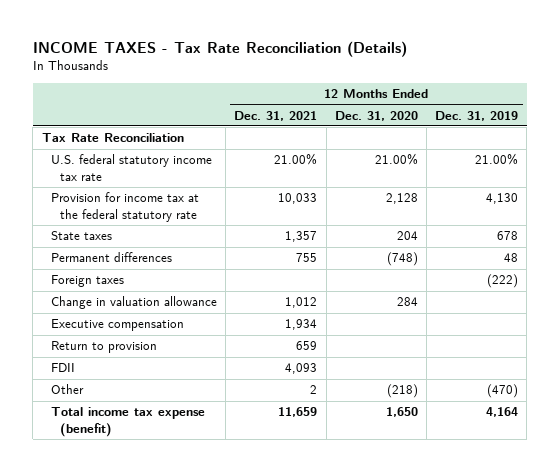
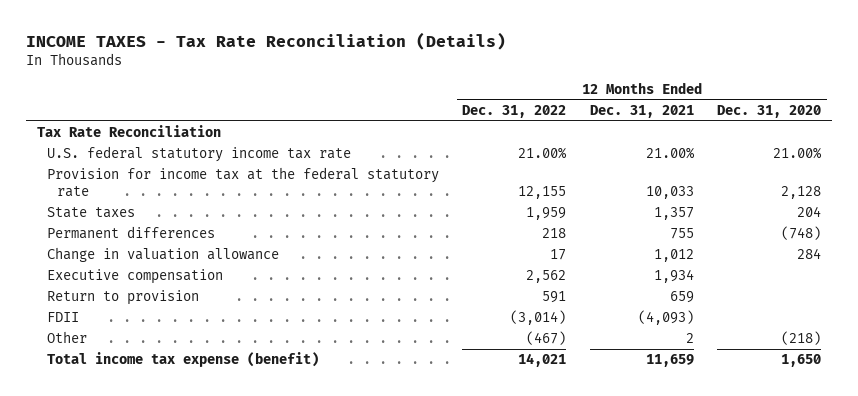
- | 12 Months Ended Dec. 31, 2021 | 12 Months Ended Dec. 31, 2020 | 12 Months Ended Dec. 31, 2019
+ | 12 Months Ended Dec. 31, 2022 | 12 Months Ended Dec. 31, 2021 | 12 Months Ended Dec. 31, 2020
- Foreign taxes | | | (222)
- FDII | 4,093 | |
+ FDII | (3,014) | (4,093) |

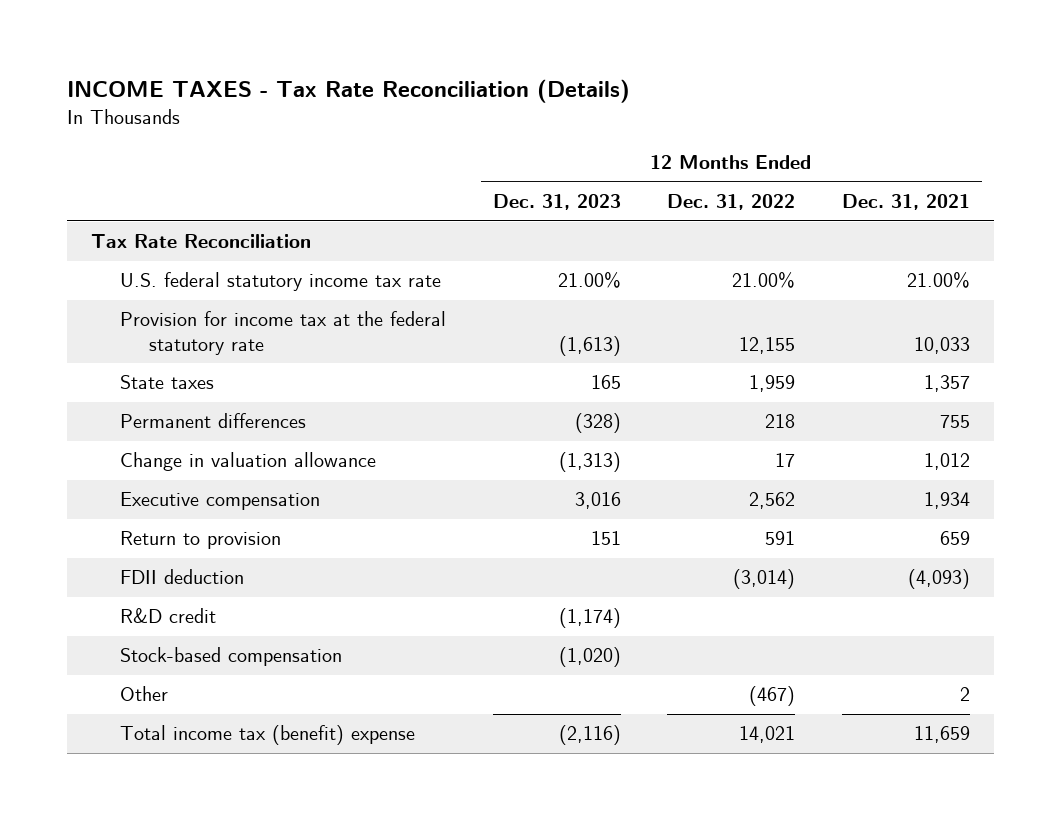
- | 12 Months Ended Dec. 31, 2022 | 12 Months Ended Dec. 31, 2021 | 12 Months Ended Dec. 31, 2020
+ | 12 Months Ended Dec. 31, 2023 | 12 Months Ended Dec. 31, 2022 | 12 Months Ended Dec. 31, 2021
- FDII | (3,014) | (4,093) |
+ FDII deduction | | (3,014) | (4,093)
+ R&D credit | (1,174) | |
+ Stock-based compensation | (1,020) | |
- Total income tax expense (benefit) | 14,021 | 11,659 | 1,650
+ Total income tax (benefit) expense | (2,116) | 14,021 | 11,659

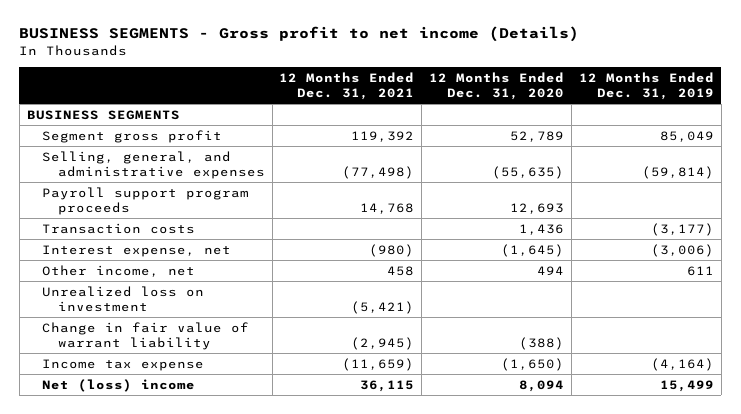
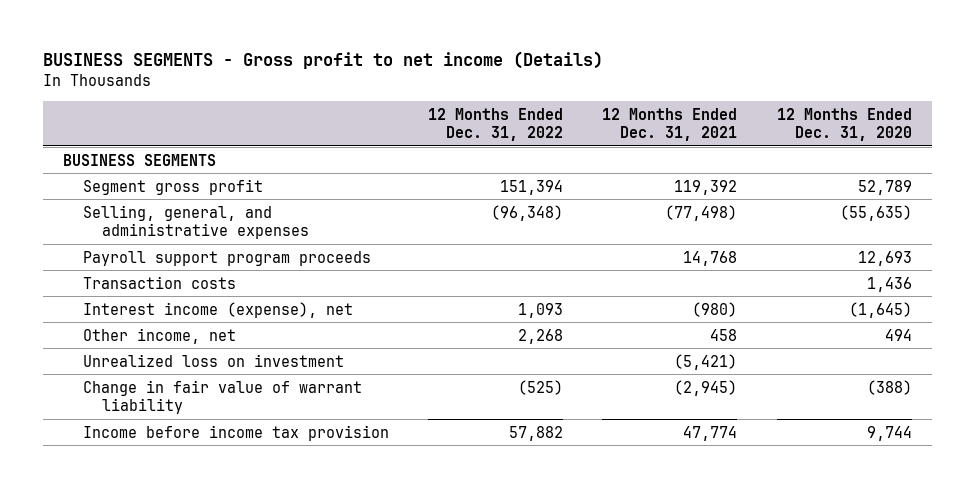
- | 12 Months Ended Dec. 31, 2021 | 12 Months Ended Dec. 31, 2020 | 12 Months Ended Dec. 31, 2019
+ | 12 Months Ended Dec. 31, 2022 | 12 Months Ended Dec. 31, 2021 | 12 Months Ended Dec. 31, 2020
- Interest expense, net | (980) | (1,645) | (3,006)
+ Interest income (expense), net | 1,093 | (980) | (1,645)
- Income tax expense | (11,659) | (1,650) | (4,164)
- Net (loss) income | 36,115 | 8,094 | 15,499
+ Income before income tax provision | 57,882 | 47,774 | 9,744

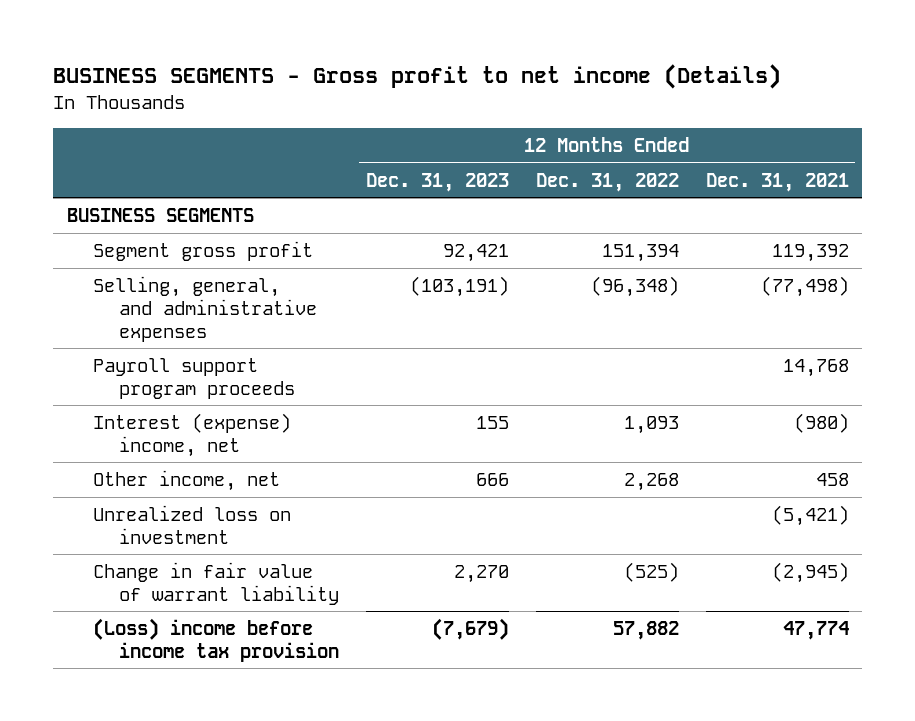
- | 12 Months Ended Dec. 31, 2022 | 12 Months Ended Dec. 31, 2021 | 12 Months Ended Dec. 31, 2020
+ | 12 Months Ended Dec. 31, 2023 | 12 Months Ended Dec. 31, 2022 | 12 Months Ended Dec. 31, 2021
- Transaction costs | | | 1,436
- Interest income (expense), net | 1,093 | (980) | (1,645)
+ Interest (expense) income, net | 155 | 1,093 | (980)
- Income before income tax provision | 57,882 | 47,774 | 9,744
+ (Loss) income before income tax provision | (7,679) | 57,882 | 47,774

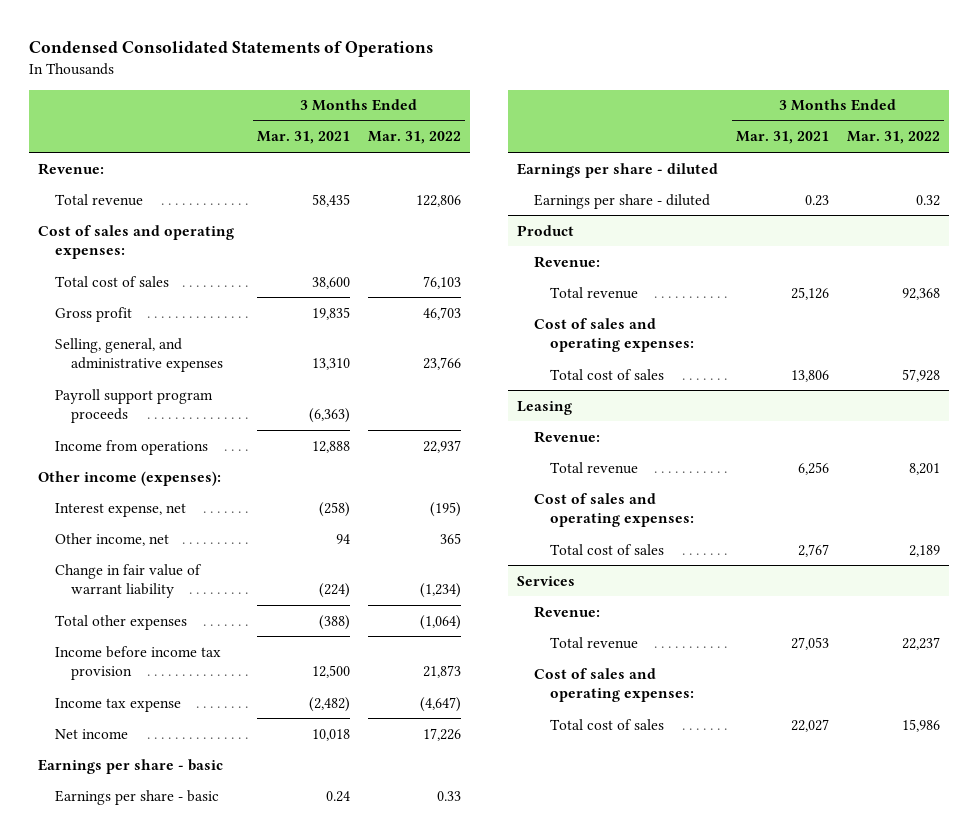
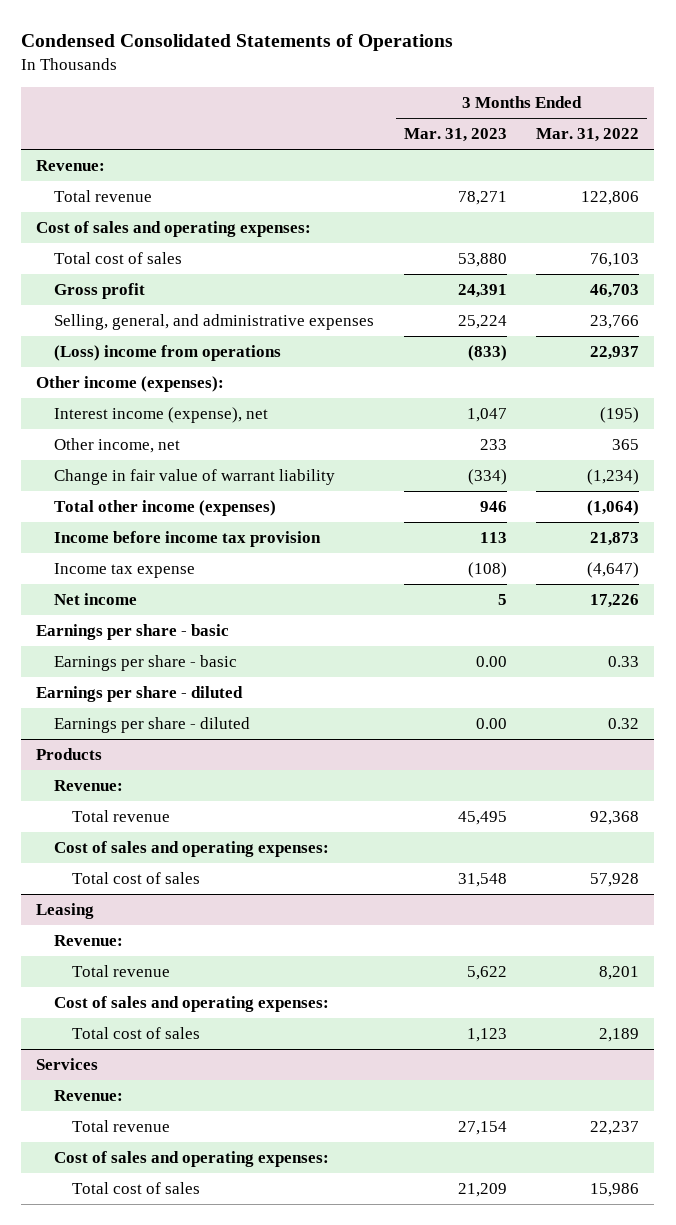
- | 3 Months Ended Mar. 31, 2021 | 3 Months Ended Mar. 31, 2022
+ | 3 Months Ended Mar. 31, 2023 | 3 Months Ended Mar. 31, 2022
- Payroll support program proceeds | (6,363) |
- Income from operations | 12,888 | 22,937
+ (Loss) income from operations | (833) | 22,937
- Interest expense, net | (258) | (195)
+ Interest income (expense), net | 1,047 | (195)
- Total other expenses | (388) | (1,064)
+ Total other income (expenses) | 946 | (1,064)
- Product
+ Products

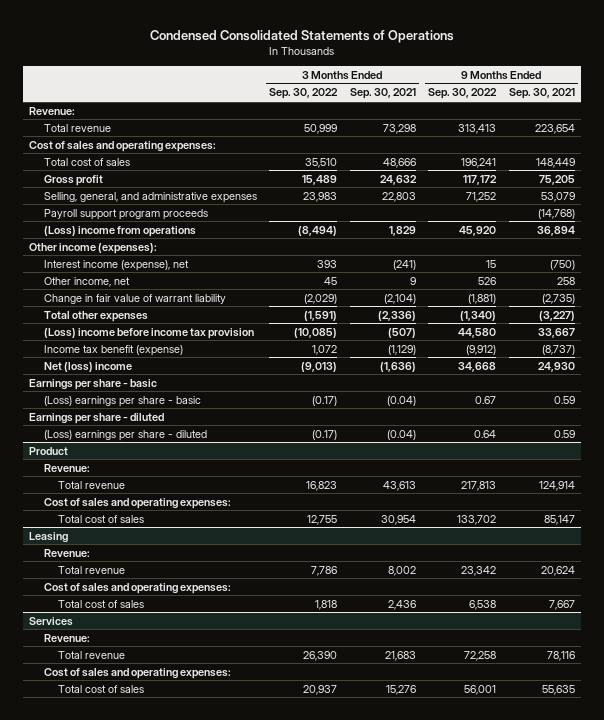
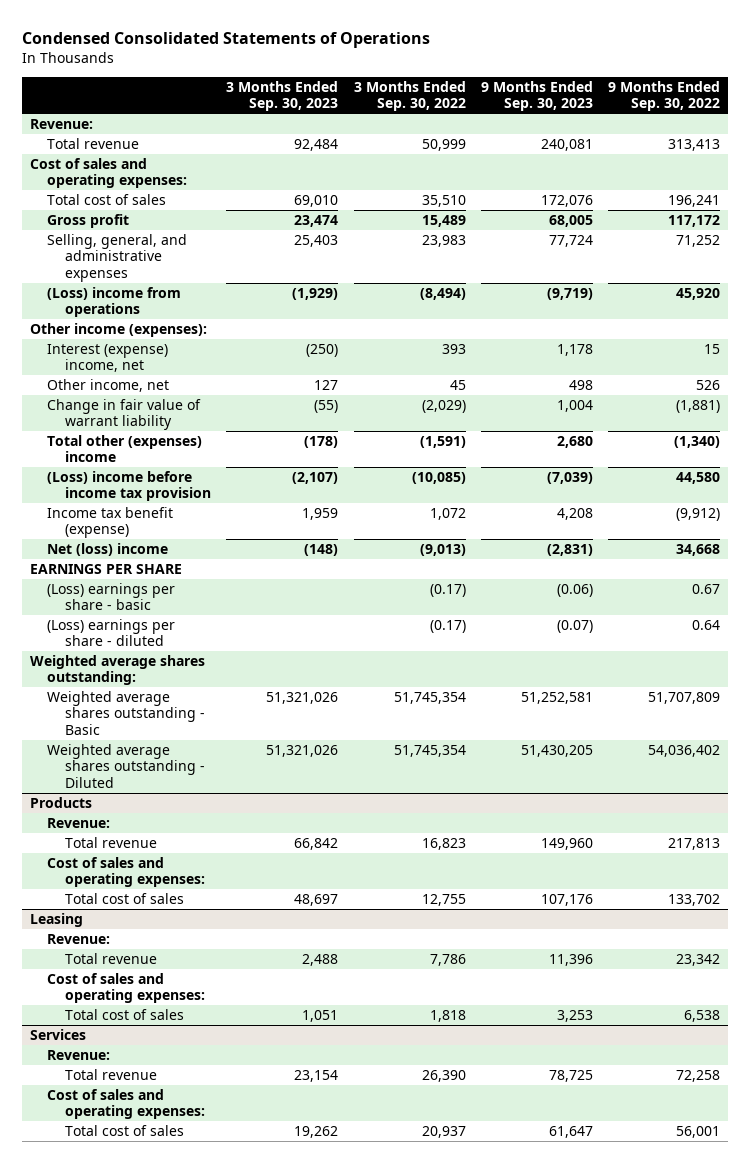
- | 3 Months Ended Sep. 30, 2022 | 3 Months Ended Sep. 30, 2021 | 9 Months Ended Sep. 30, 2022 | 9 Months Ended Sep. 30, 2021
+ | 3 Months Ended Sep. 30, 2023 | 3 Months Ended Sep. 30, 2022 | 9 Months Ended Sep. 30, 2023 | 9 Months Ended Sep. 30, 2022
- Payroll support program proceeds | | | | (14,768)
- Interest income (expense), net | 393 | (241) | 15 | (750)
+ Interest (expense) income, net | (250) | 393 | 1,178 | 15
- Total other expenses | (1,591) | (2,336) | (1,340) | (3,227)
+ Total other (expenses) income | (178) | (1,591) | 2,680 | (1,340)
- Earnings per share - basic
+ EARNINGS PER SHARE
- Earnings per share - diluted
- Product
+ Weighted average shares outstanding:
+ Weighted average shares outstanding - Basic | 51,321,026 | 51,745,354 | 51,252,581 | 51,707,809
+ Weighted average shares outstanding - Diluted | 51,321,026 | 51,745,354 | 51,430,205 | 54,036,402
+ Products

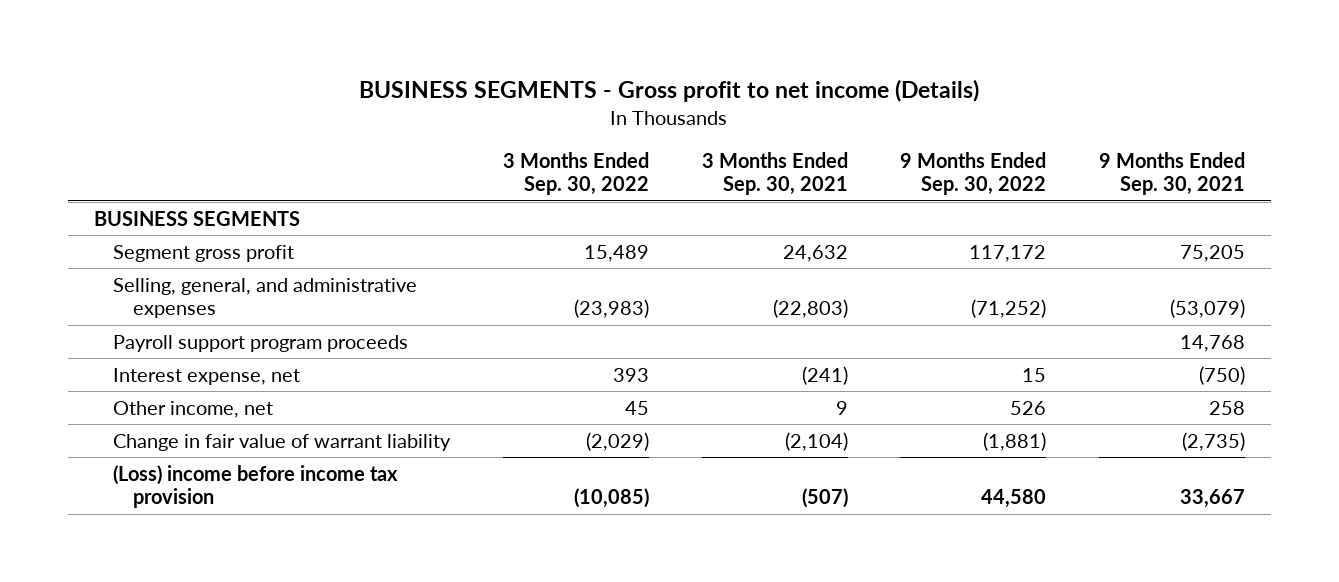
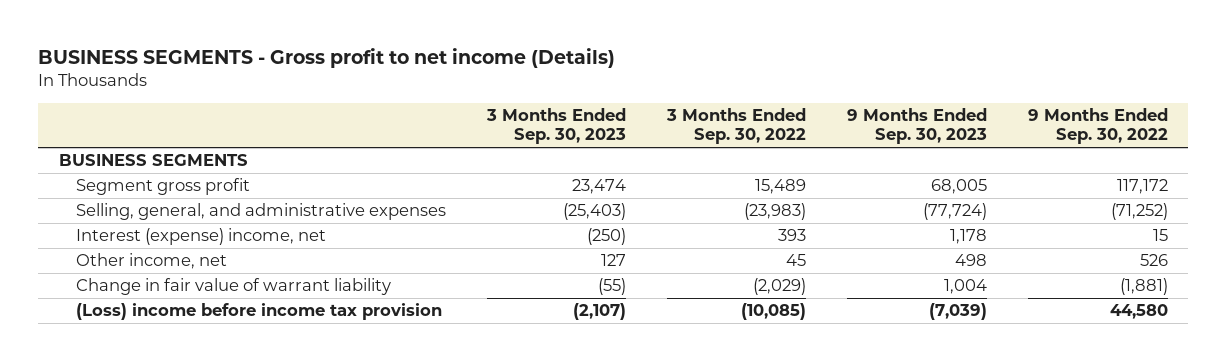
- | 3 Months Ended Sep. 30, 2022 | 3 Months Ended Sep. 30, 2021 | 9 Months Ended Sep. 30, 2022 | 9 Months Ended Sep. 30, 2021
+ | 3 Months Ended Sep. 30, 2023 | 3 Months Ended Sep. 30, 2022 | 9 Months Ended Sep. 30, 2023 | 9 Months Ended Sep. 30, 2022
- Payroll support program proceeds | | | | 14,768
- Interest expense, net | 393 | (241) | 15 | (750)
+ Interest (expense) income, net | (250) | 393 | 1,178 | 15

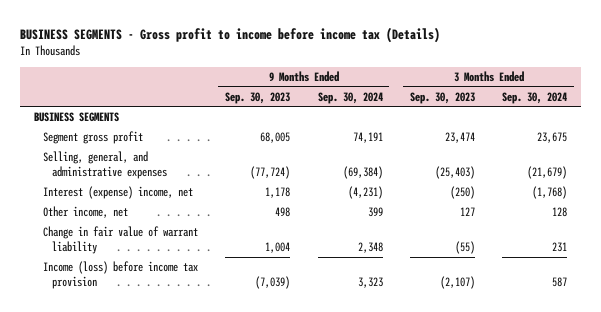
- BUSINESS SEGMENTS - Gross profit to net income (Details)
+ BUSINESS SEGMENTS - Gross profit to income before income tax (Details)
- | 3 Months Ended Sep. 30, 2023 | 3 Months Ended Sep. 30, 2022 | 9 Months Ended Sep. 30, 2023 | 9 Months Ended Sep. 30, 2022
+ | 9 Months Ended Sep. 30, 2023 | 9 Months Ended Sep. 30, 2024 | 3 Months Ended Sep. 30, 2023 | 3 Months Ended Sep. 30, 2024
- (Loss) income before income tax provision | (2,107) | (10,085) | (7,039) | 44,580
+ Income (loss) before income tax provision | (7,039) | 3,323 | (2,107) | 587

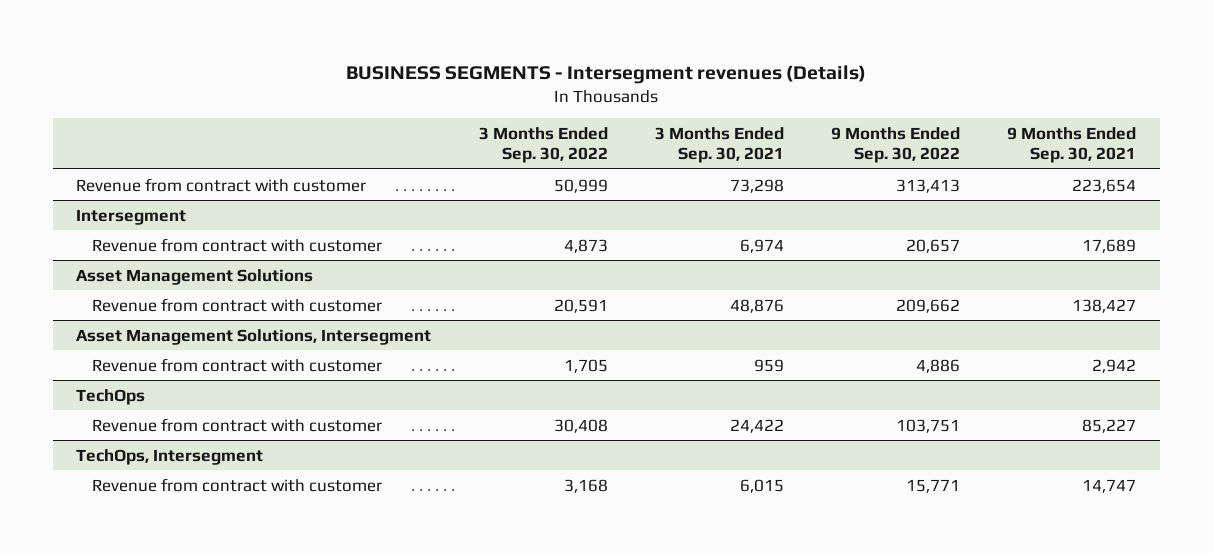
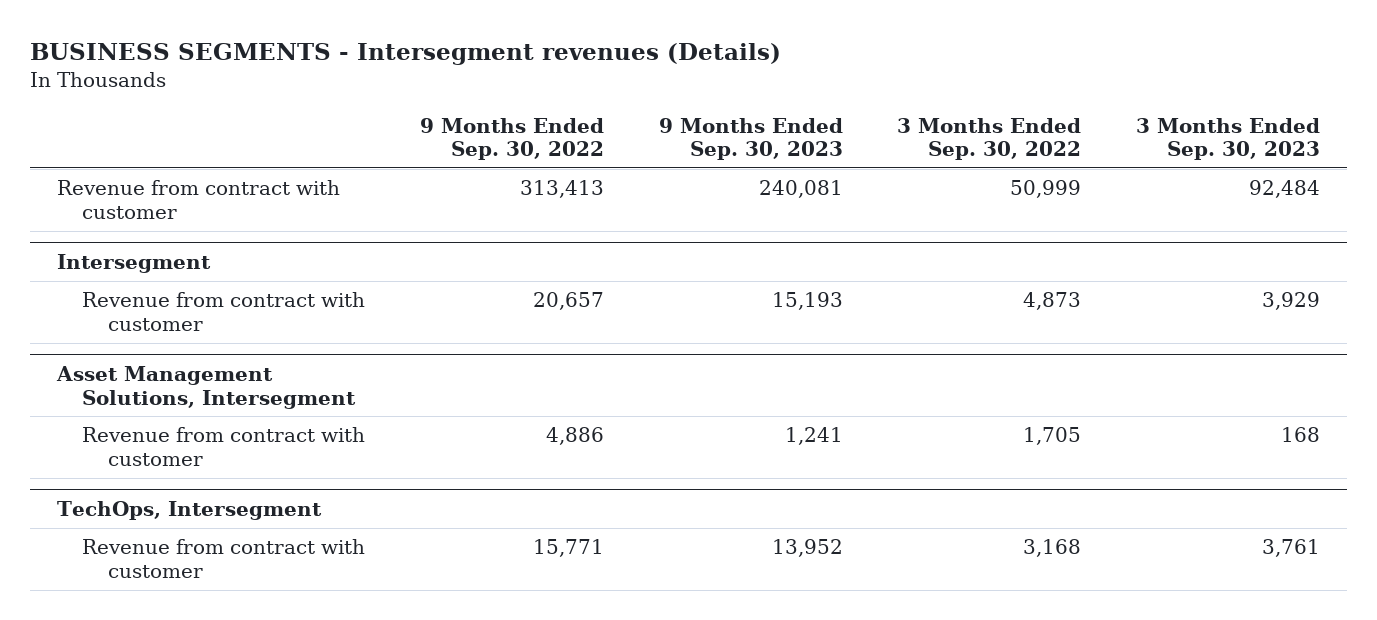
- | 3 Months Ended Sep. 30, 2022 | 3 Months Ended Sep. 30, 2021 | 9 Months Ended Sep. 30, 2022 | 9 Months Ended Sep. 30, 2021
+ | 9 Months Ended Sep. 30, 2022 | 9 Months Ended Sep. 30, 2023 | 3 Months Ended Sep. 30, 2022 | 3 Months Ended Sep. 30, 2023
- Asset Management Solutions
- Revenue from contract with customer | 20,591 | 48,876 | 209,662 | 138,427
- TechOps
- Revenue from contract with customer | 30,408 | 24,422 | 103,751 | 85,227

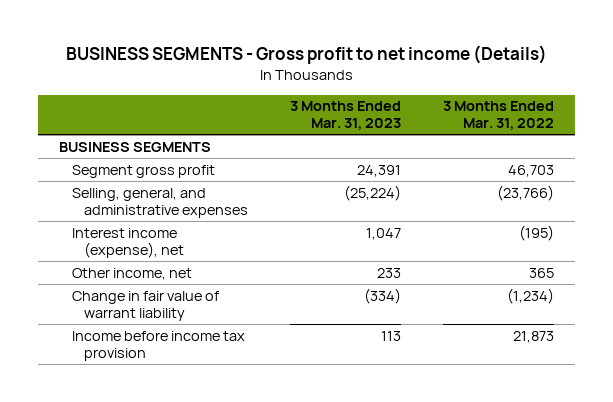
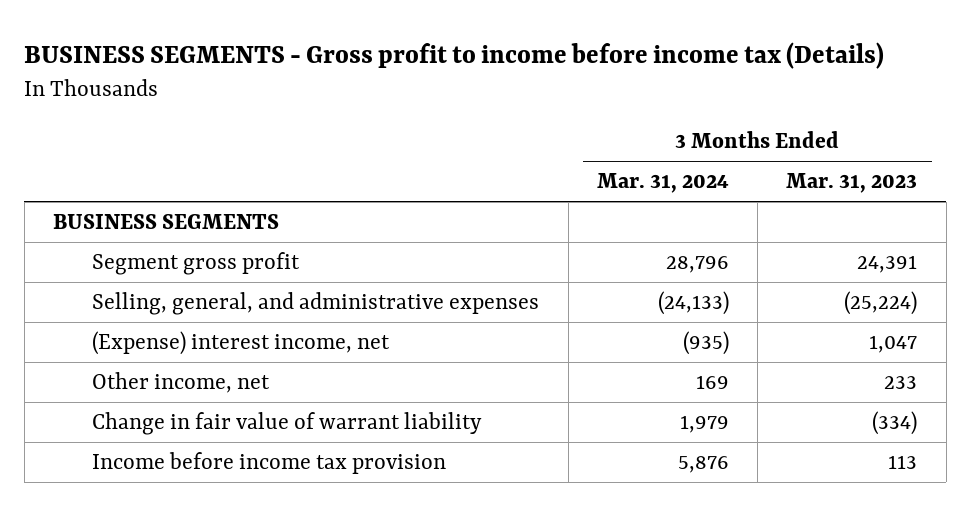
- BUSINESS SEGMENTS - Gross profit to net income (Details)
+ BUSINESS SEGMENTS - Gross profit to income before income tax (Details)
- | 3 Months Ended Mar. 31, 2023 | 3 Months Ended Mar. 31, 2022
+ | 3 Months Ended Mar. 31, 2024 | 3 Months Ended Mar. 31, 2023
- Interest income (expense), net | 1,047 | (195)
+ (Expense) interest income, net | (935) | 1,047

